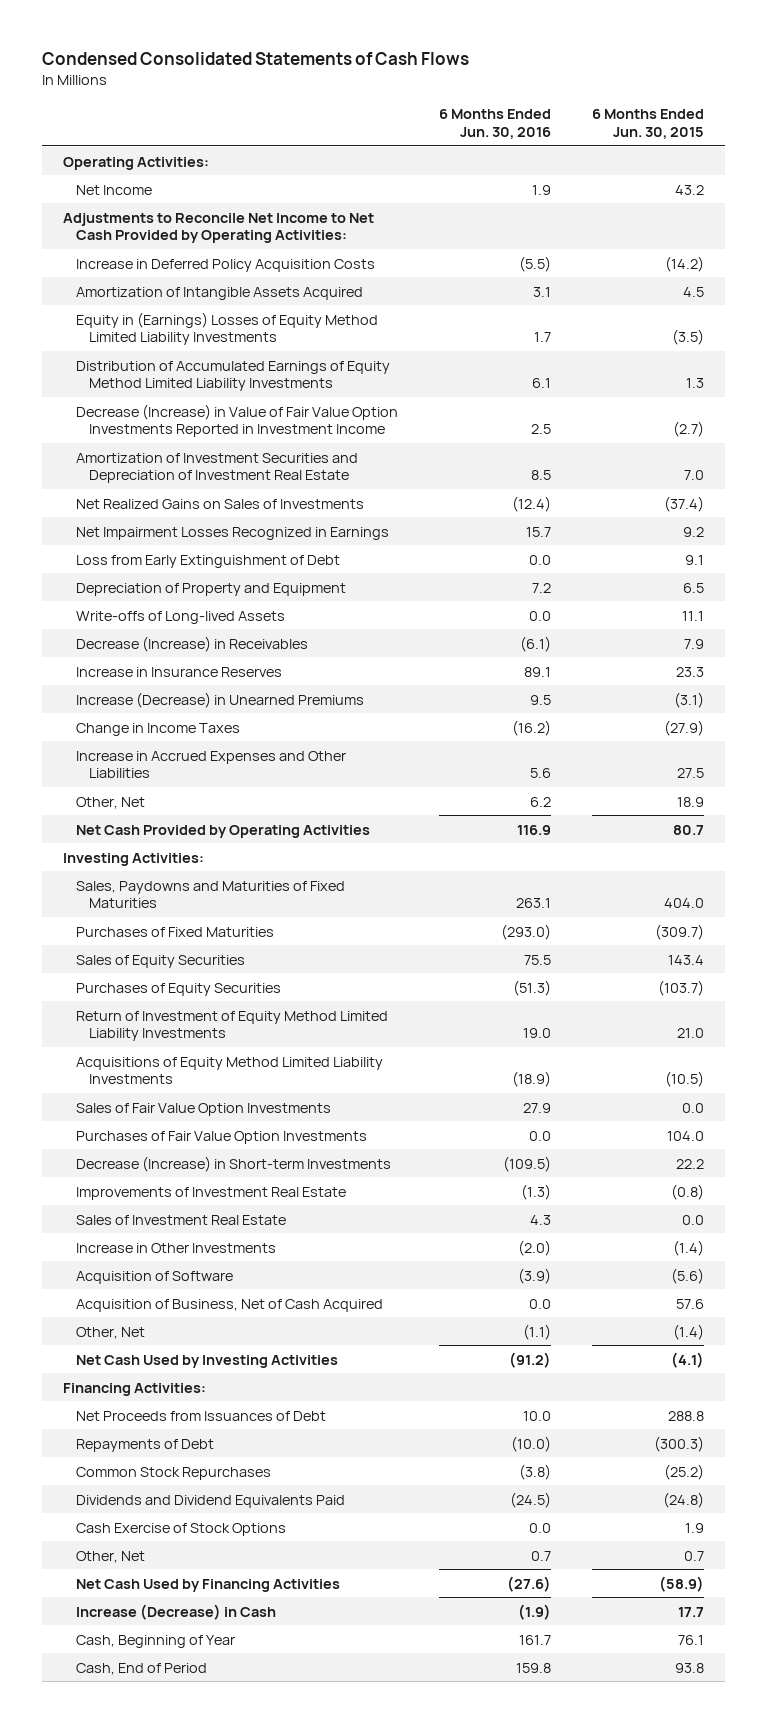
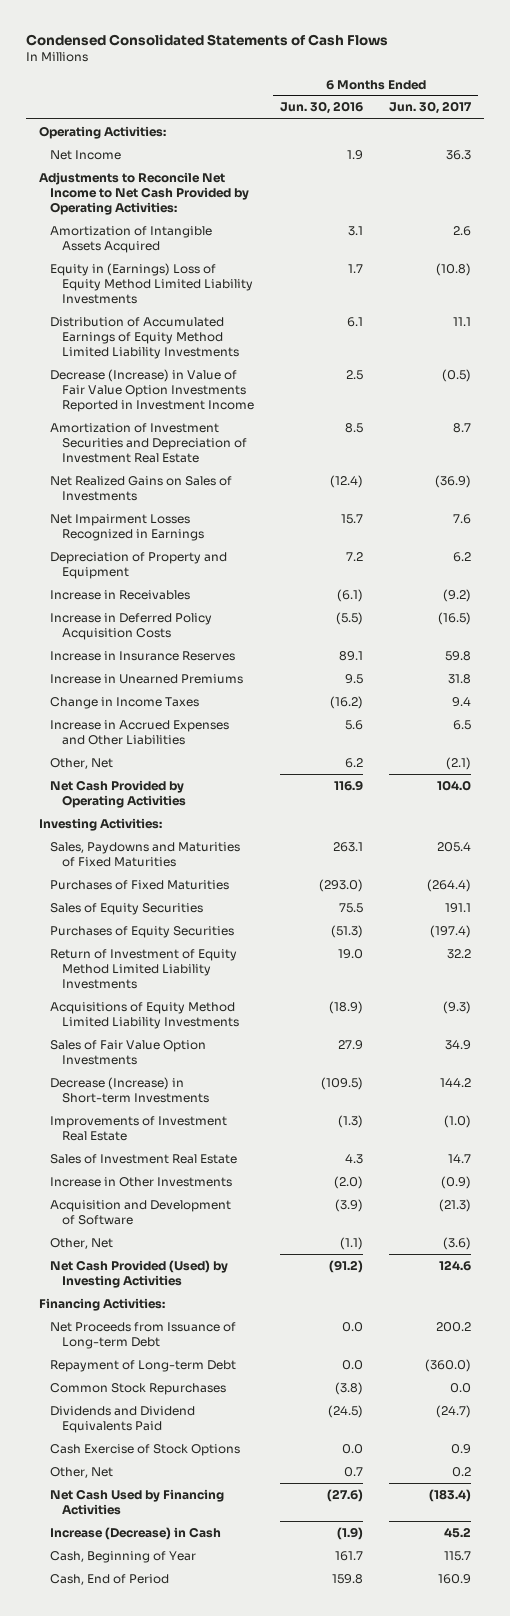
- | 6 Months Ended Jun. 30, 2016 | 6 Months Ended Jun. 30, 2015
+ | 6 Months Ended Jun. 30, 2016 | 6 Months Ended Jun. 30, 2017
- Equity in (Earnings) Losses of Equity Method Limited Liability Investments | 1.7 | (3.5)
+ Equity in (Earnings) Loss of Equity Method Limited Liability Investments | 1.7 | (10.8)
- Loss from Early Extinguishment of Debt | 0.0 | 9.1
- Write-offs of Long-lived Assets | 0.0 | 11.1
- Decrease (Increase) in Receivables | (6.1) | 7.9
+ Increase in Receivables | (6.1) | (9.2)
moved down: Increase in Deferred Policy Acquisition Costs | (5.5) | (16.5)
- Increase (Decrease) in Unearned Premiums | 9.5 | (3.1)
+ Increase in Unearned Premiums | 9.5 | 31.8
- Purchases of Fair Value Option Investments | 0.0 | 104.0
- Acquisition of Software | (3.9) | (5.6)
- Acquisition of Business, Net of Cash Acquired | 0.0 | 57.6
+ Acquisition and Development of Software | (3.9) | (21.3)
- Net Cash Used by Investing Activities | (91.2) | (4.1)
+ Net Cash Provided (Used) by Investing Activities | (91.2) | 124.6
- Net Proceeds from Issuances of Debt | 10.0 | 288.8
- Repayments of Debt | (10.0) | (300.3)
+ Net Proceeds from Issuance of Long-term Debt | 0.0 | 200.2
+ Repayment of Long-term Debt | 0.0 | (360.0)

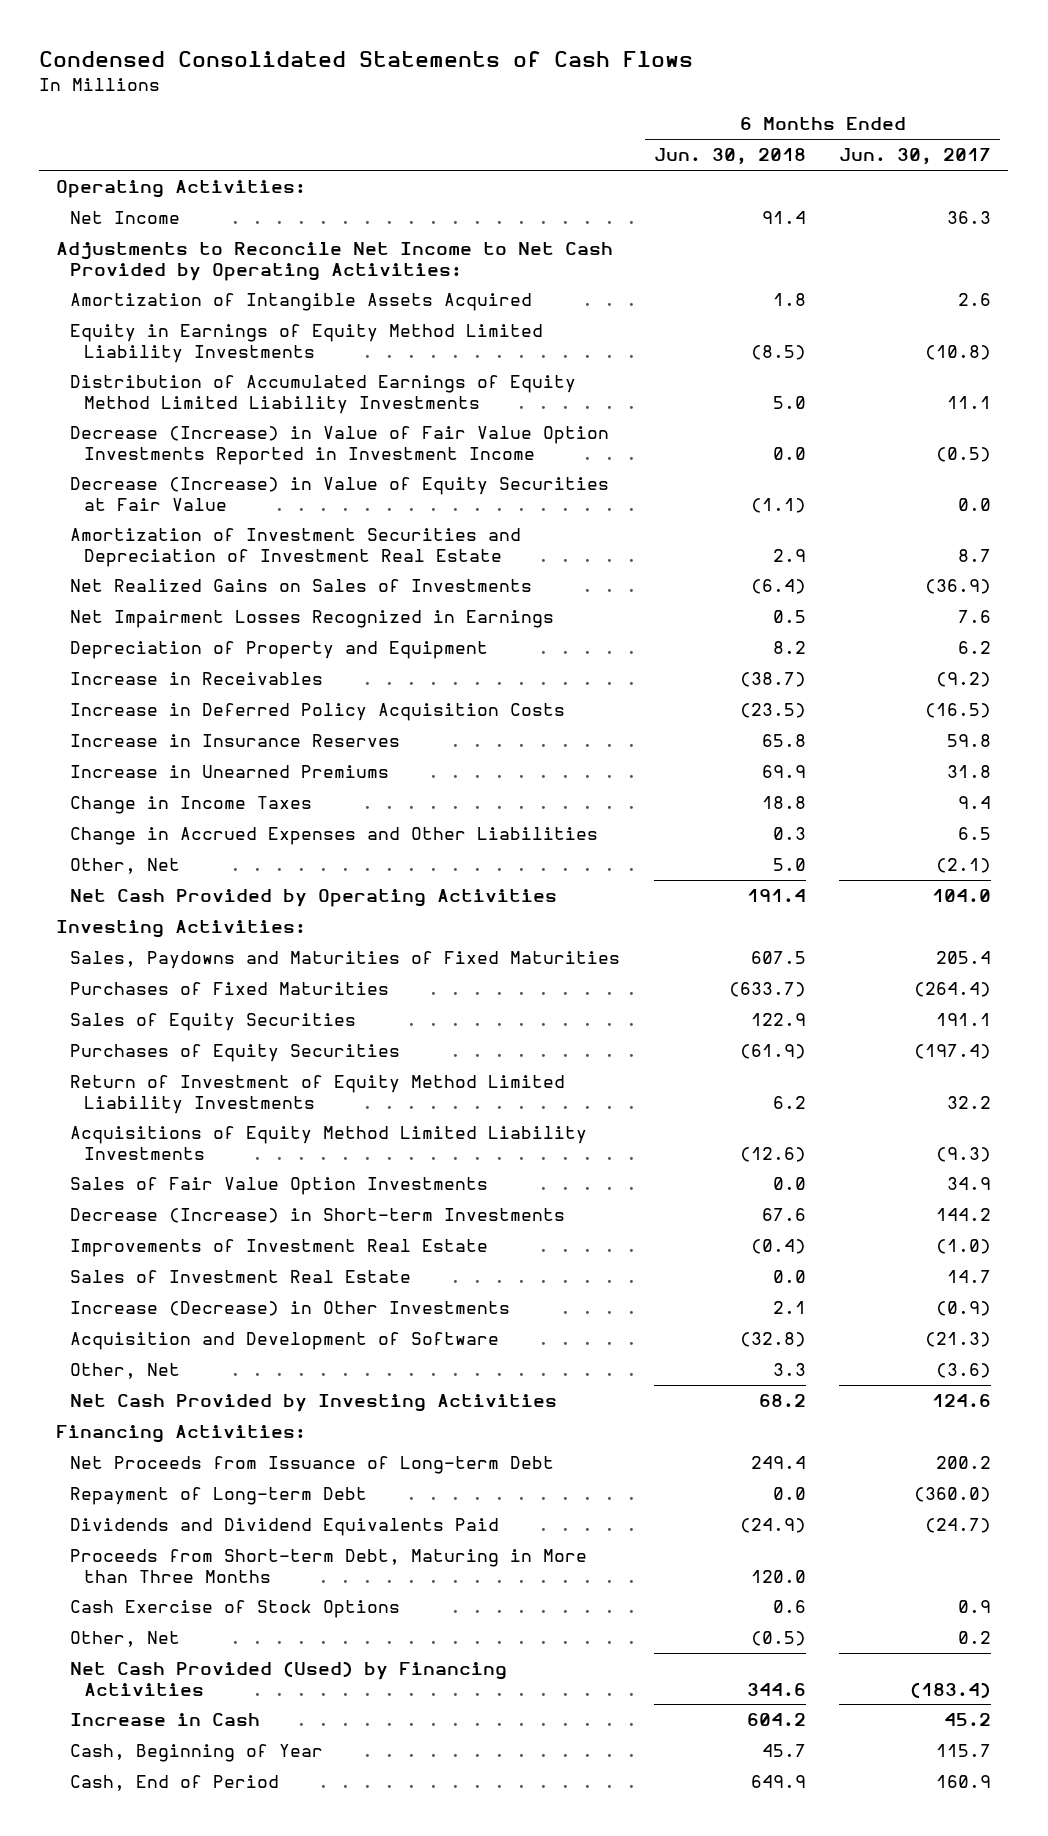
- | 6 Months Ended Jun. 30, 2016 | 6 Months Ended Jun. 30, 2017
+ | 6 Months Ended Jun. 30, 2018 | 6 Months Ended Jun. 30, 2017
- Equity in (Earnings) Loss of Equity Method Limited Liability Investments | 1.7 | (10.8)
+ Equity in Earnings of Equity Method Limited Liability Investments | (8.5) | (10.8)
+ Decrease (Increase) in Value of Equity Securities at Fair Value | (1.1) | 0.0
- Increase in Accrued Expenses and Other Liabilities | 5.6 | 6.5
+ Change in Accrued Expenses and Other Liabilities | 0.3 | 6.5
- Increase in Other Investments | (2.0) | (0.9)
+ Increase (Decrease) in Other Investments | 2.1 | (0.9)
- Net Cash Provided (Used) by Investing Activities | (91.2) | 124.6
+ Net Cash Provided by Investing Activities | 68.2 | 124.6
- Common Stock Repurchases | (3.8) | 0.0
+ Proceeds from Short-term Debt, Maturing in More than Three Months | 120.0 |
- Net Cash Used by Financing Activities | (27.6) | (183.4)
- Increase (Decrease) in Cash | (1.9) | 45.2
+ Net Cash Provided (Used) by Financing Activities | 344.6 | (183.4)
+ Increase in Cash | 604.2 | 45.2

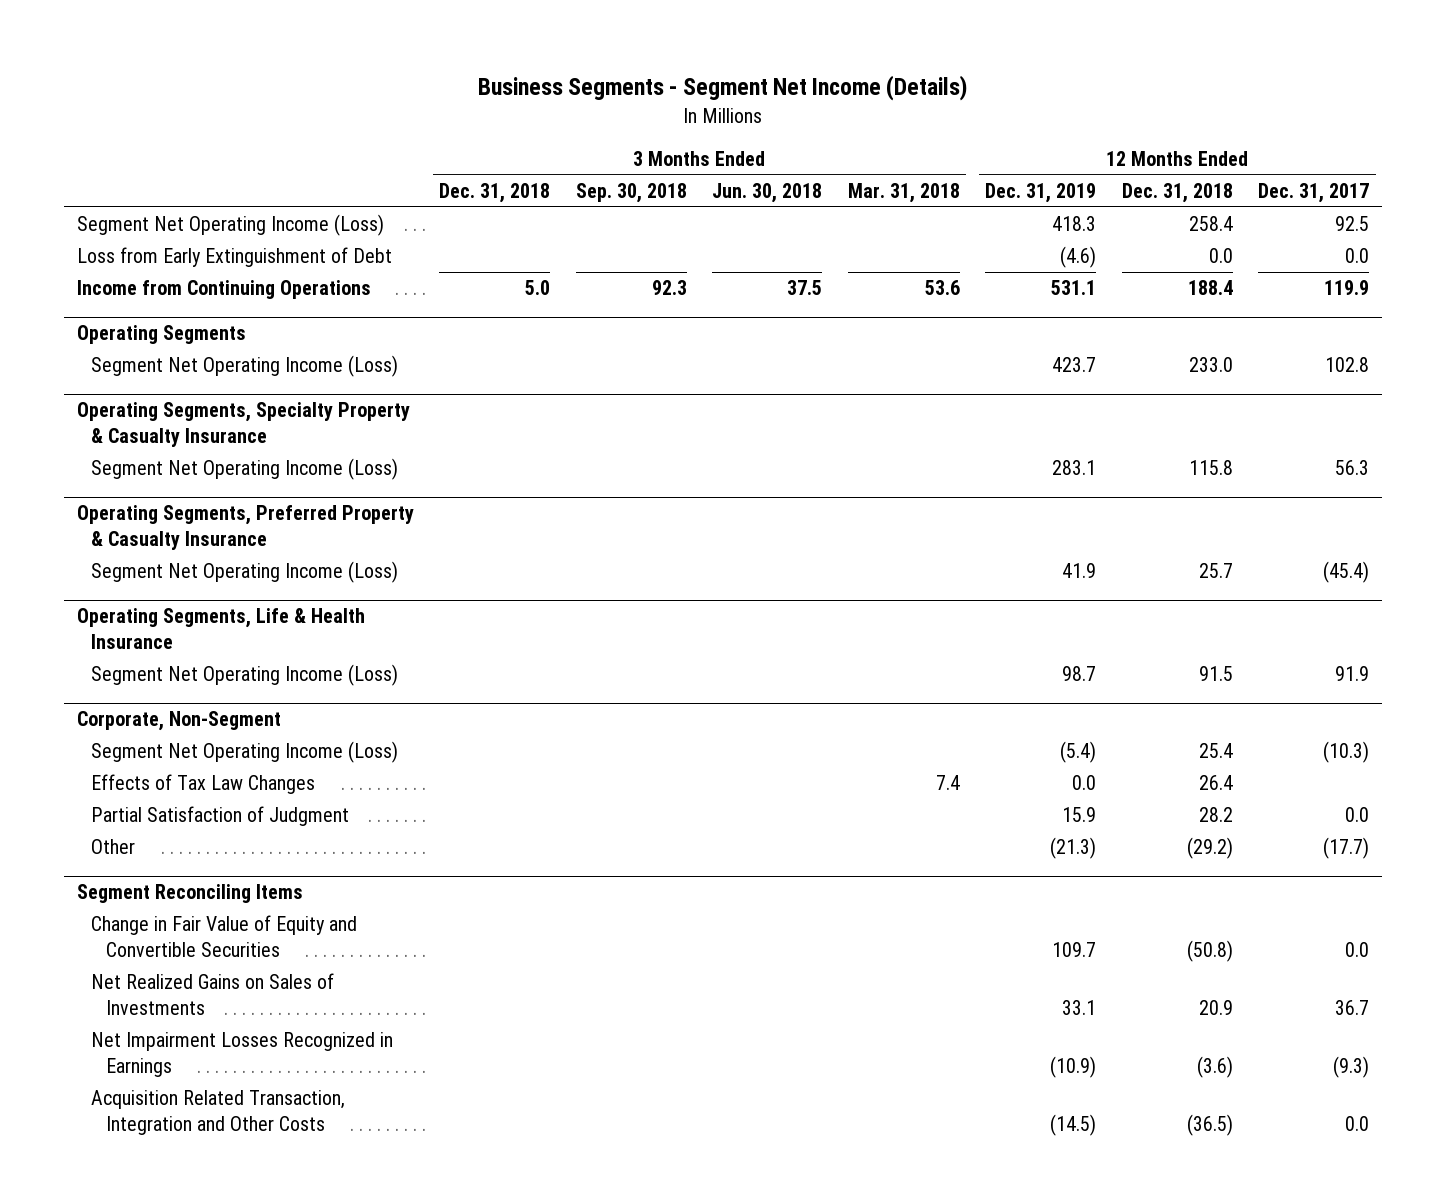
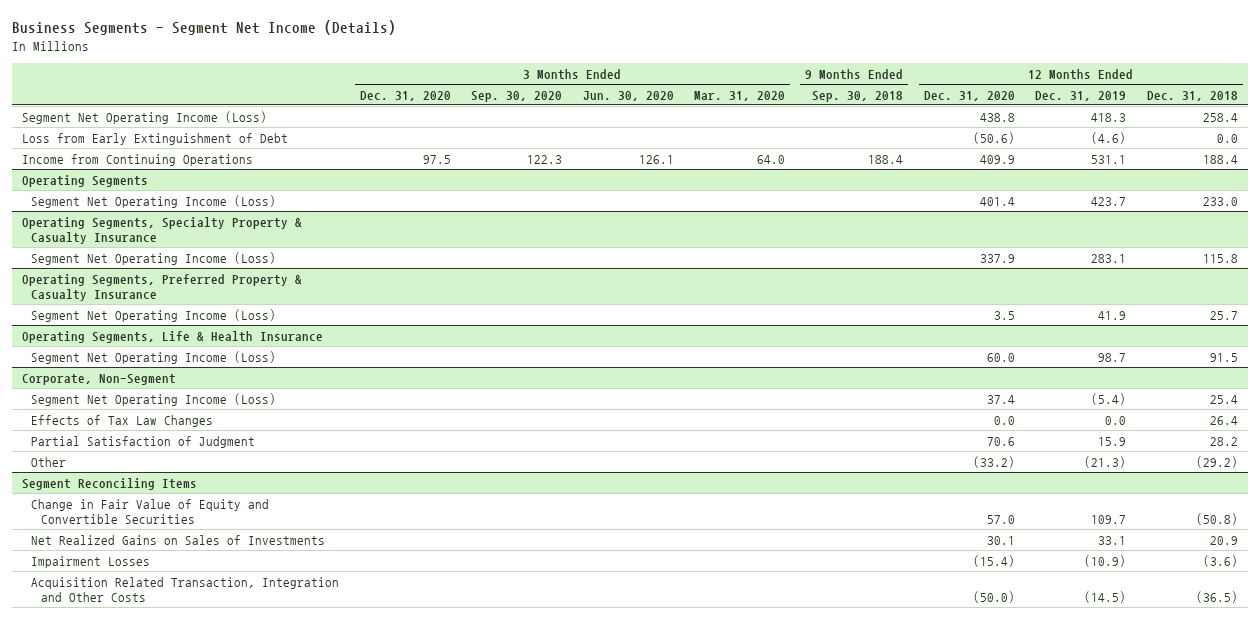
- | 3 Months Ended Dec. 31, 2018 | 3 Months Ended Sep. 30, 2018 | 3 Months Ended Jun. 30, 2018 | 3 Months Ended Mar. 31, 2018 | 12 Months Ended Dec. 31, 2019 | 12 Months Ended Dec. 31, 2018 | 12 Months Ended Dec. 31, 2017
+ | 3 Months Ended Dec. 31, 2020 | 3 Months Ended Sep. 30, 2020 | 3 Months Ended Jun. 30, 2020 | 3 Months Ended Mar. 31, 2020 | 9 Months Ended Sep. 30, 2018 | 12 Months Ended Dec. 31, 2020 | 12 Months Ended Dec. 31, 2019 | 12 Months Ended Dec. 31, 2018
@ Segment Reconciling Items
- Net Impairment Losses Recognized in Earnings | | | | | (10.9) | (3.6) | (9.3)
+ Impairment Losses | | | | | | (15.4) | (10.9) | (3.6)

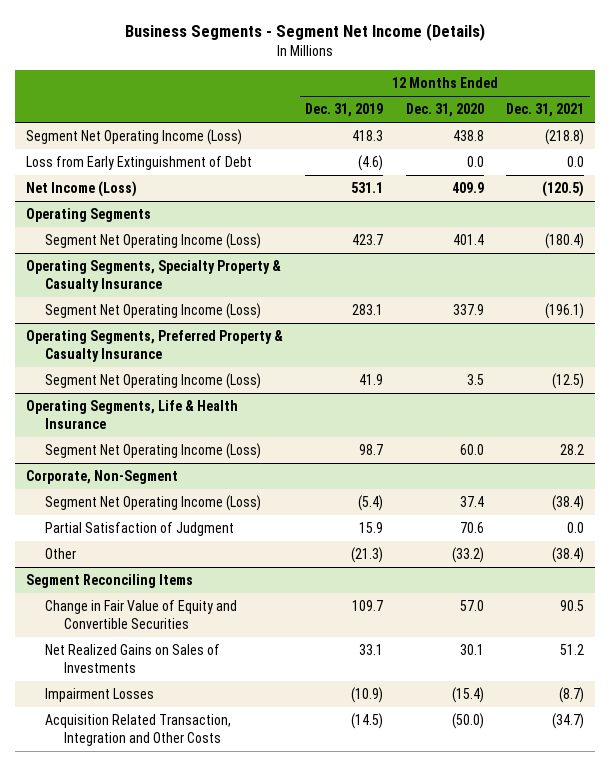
- | 3 Months Ended Dec. 31, 2020 | 3 Months Ended Sep. 30, 2020 | 3 Months Ended Jun. 30, 2020 | 3 Months Ended Mar. 31, 2020 | 9 Months Ended Sep. 30, 2018 | 12 Months Ended Dec. 31, 2020 | 12 Months Ended Dec. 31, 2019 | 12 Months Ended Dec. 31, 2018
+ | 12 Months Ended Dec. 31, 2019 | 12 Months Ended Dec. 31, 2020 | 12 Months Ended Dec. 31, 2021
- Loss from Early Extinguishment of Debt | | | | | | (50.6) | (4.6) | 0.0
- Income from Continuing Operations | 97.5 | 122.3 | 126.1 | 64.0 | 188.4 | 409.9 | 531.1 | 188.4
+ Loss from Early Extinguishment of Debt | (4.6) | 0.0 | 0.0
+ Net Income (Loss) | 531.1 | 409.9 | (120.5)
@ Corporate, Non-Segment
- Effects of Tax Law Changes | | | | | | 0.0 | 0.0 | 26.4

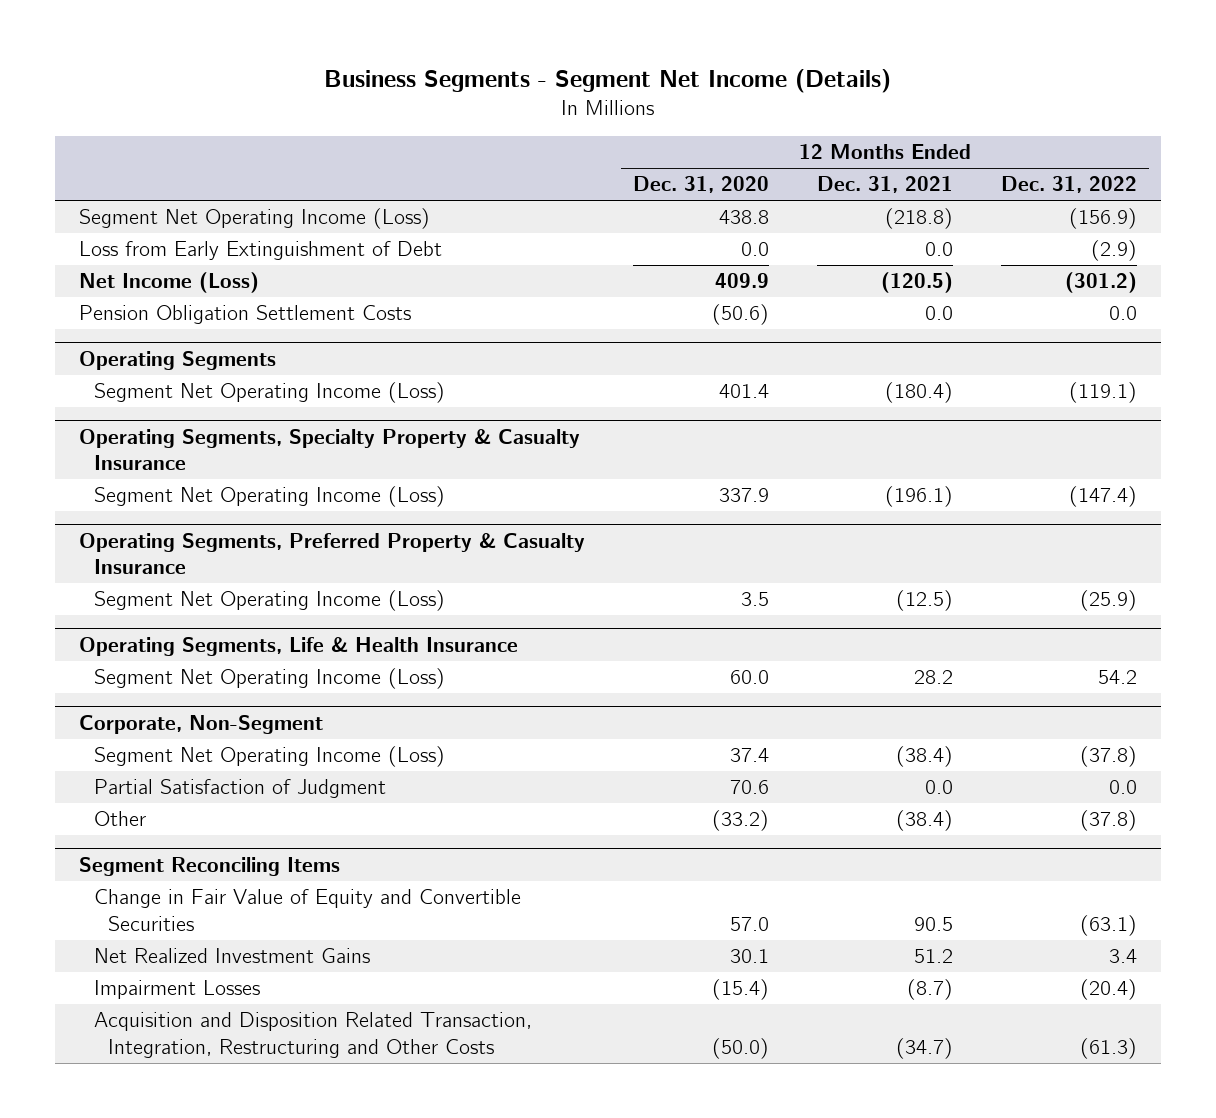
- | 12 Months Ended Dec. 31, 2019 | 12 Months Ended Dec. 31, 2020 | 12 Months Ended Dec. 31, 2021
+ | 12 Months Ended Dec. 31, 2020 | 12 Months Ended Dec. 31, 2021 | 12 Months Ended Dec. 31, 2022
+ Pension Obligation Settlement Costs | (50.6) | 0.0 | 0.0
@ Segment Reconciling Items
- Net Realized Gains on Sales of Investments | 33.1 | 30.1 | 51.2
+ Net Realized Investment Gains | 30.1 | 51.2 | 3.4
- Acquisition Related Transaction, Integration and Other Costs | (14.5) | (50.0) | (34.7)
+ Acquisition and Disposition Related Transaction, Integration, Restructuring and Other Costs | (50.0) | (34.7) | (61.3)

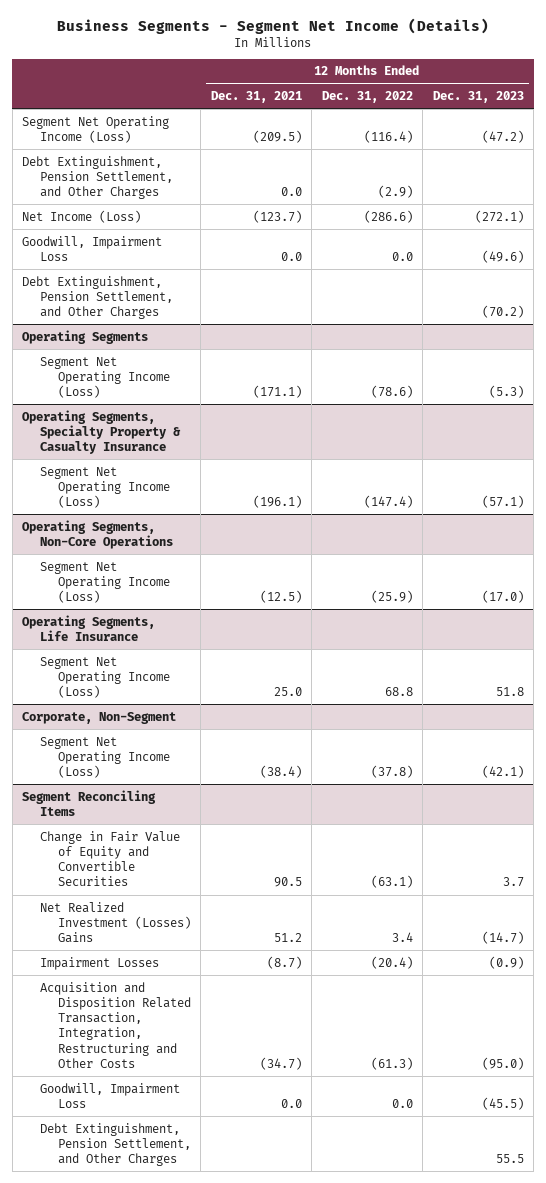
- | 12 Months Ended Dec. 31, 2020 | 12 Months Ended Dec. 31, 2021 | 12 Months Ended Dec. 31, 2022
+ | 12 Months Ended Dec. 31, 2021 | 12 Months Ended Dec. 31, 2022 | 12 Months Ended Dec. 31, 2023
- Segment Net Operating Income (Loss) | 438.8 | (218.8) | (156.9)
- Loss from Early Extinguishment of Debt | 0.0 | 0.0 | (2.9)
- Net Income (Loss) | 409.9 | (120.5) | (301.2)
- Pension Obligation Settlement Costs | (50.6) | 0.0 | 0.0
+ Segment Net Operating Income (Loss) | (209.5) | (116.4) | (47.2)
+ Debt Extinguishment, Pension Settlement, and Other Charges | 0.0 | (2.9) |
+ Net Income (Loss) | (123.7) | (286.6) | (272.1)
+ Goodwill, Impairment Loss | 0.0 | 0.0 | (49.6)
+ Debt Extinguishment, Pension Settlement, and Other Charges | | | (70.2)
@ Operating Segments
- Segment Net Operating Income (Loss) | 401.4 | (180.4) | (119.1)
+ Segment Net Operating Income (Loss) | (171.1) | (78.6) | (5.3)
- Operating Segments, Preferred Property & Casualty Insurance
+ Operating Segments, Non-Core Operations
- Operating Segments, Life & Health Insurance
- Segment Net Operating Income (Loss) | 60.0 | 28.2 | 54.2
+ Operating Segments, Life Insurance
+ Segment Net Operating Income (Loss) | 25.0 | 68.8 | 51.8
@ Corporate, Non-Segment
- Partial Satisfaction of Judgment | 70.6 | 0.0 | 0.0
- Other | (33.2) | (38.4) | (37.8)
@ Segment Reconciling Items
- Net Realized Investment Gains | 30.1 | 51.2 | 3.4
+ Net Realized Investment (Losses) Gains | 51.2 | 3.4 | (14.7)
+ Goodwill, Impairment Loss | 0.0 | 0.0 | (45.5)
+ Debt Extinguishment, Pension Settlement, and Other Charges | | | 55.5

